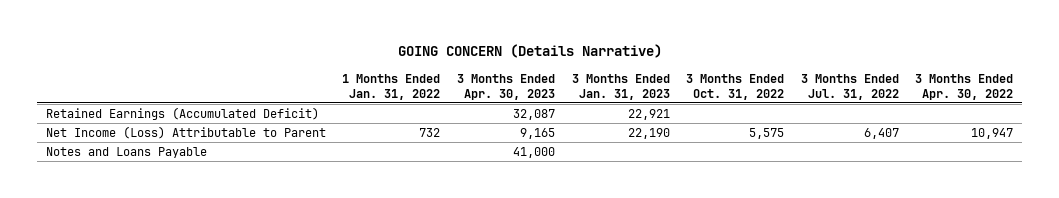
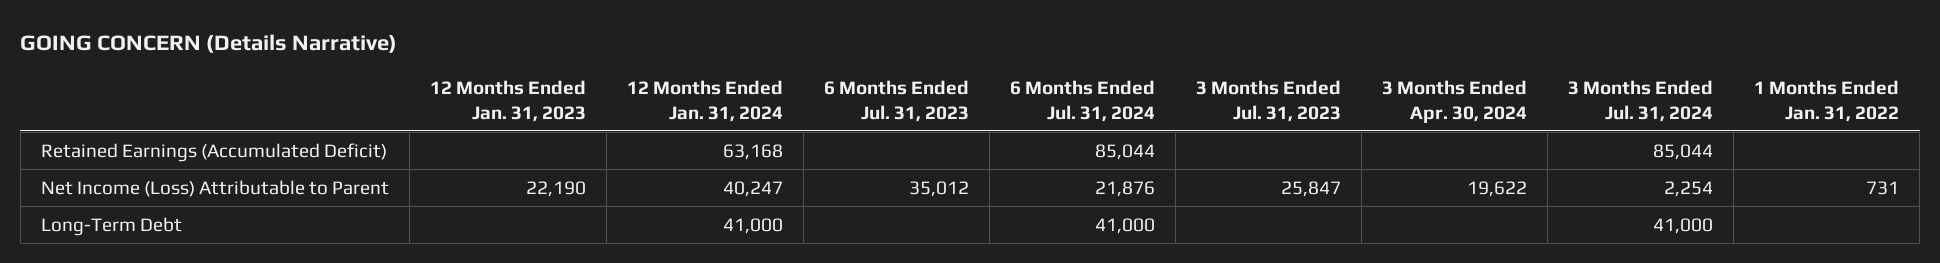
- | 1 Months Ended Jan. 31, 2022 | 3 Months Ended Apr. 30, 2023 | 3 Months Ended Jan. 31, 2023 | 3 Months Ended Oct. 31, 2022 | 3 Months Ended Jul. 31, 2022 | 3 Months Ended Apr. 30, 2022
+ | 12 Months Ended Jan. 31, 2023 | 12 Months Ended Jan. 31, 2024 | 6 Months Ended Jul. 31, 2023 | 6 Months Ended Jul. 31, 2024 | 3 Months Ended Jul. 31, 2023 | 3 Months Ended Apr. 30, 2024 | 3 Months Ended Jul. 31, 2024 | 1 Months Ended Jan. 31, 2022
- Net Income (Loss) Attributable to Parent | 732 | 9,165 | 22,190 | 5,575 | 6,407 | 10,947
- Notes and Loans Payable | | 41,000 | | | |
+ Net Income (Loss) Attributable to Parent | 22,190 | 40,247 | 35,012 | 21,876 | 25,847 | 19,622 | 2,254 | 731
+ Long-Term Debt | | 41,000 | | 41,000 | | | 41,000 |

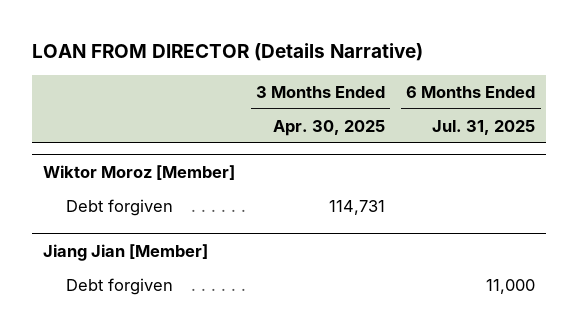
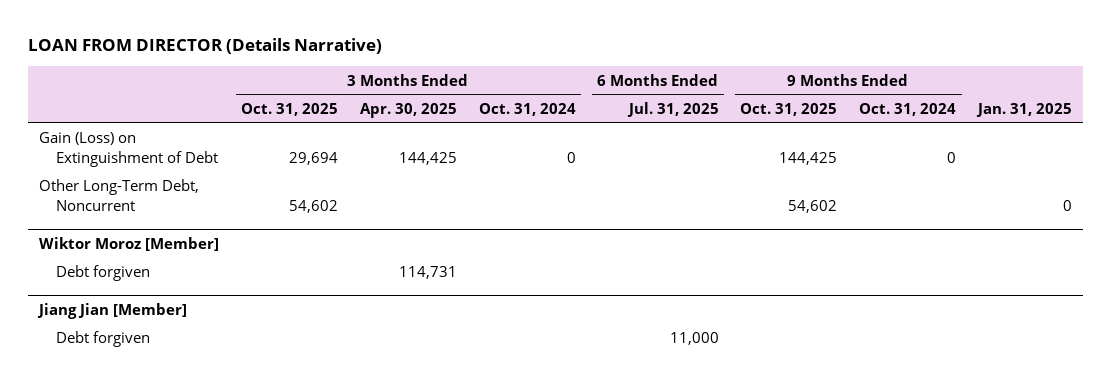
- | 3 Months Ended Apr. 30, 2025 | 6 Months Ended Jul. 31, 2025
+ | 3 Months Ended Oct. 31, 2025 | 3 Months Ended Apr. 30, 2025 | 3 Months Ended Oct. 31, 2024 | 6 Months Ended Jul. 31, 2025 | 9 Months Ended Oct. 31, 2025 | 9 Months Ended Oct. 31, 2024 | Jan. 31, 2025
+ Gain (Loss) on Extinguishment of Debt | 29,694 | 144,425 | 0 | | 144,425 | 0 |
+ Other Long-Term Debt, Noncurrent | 54,602 | | | | 54,602 | | 0

